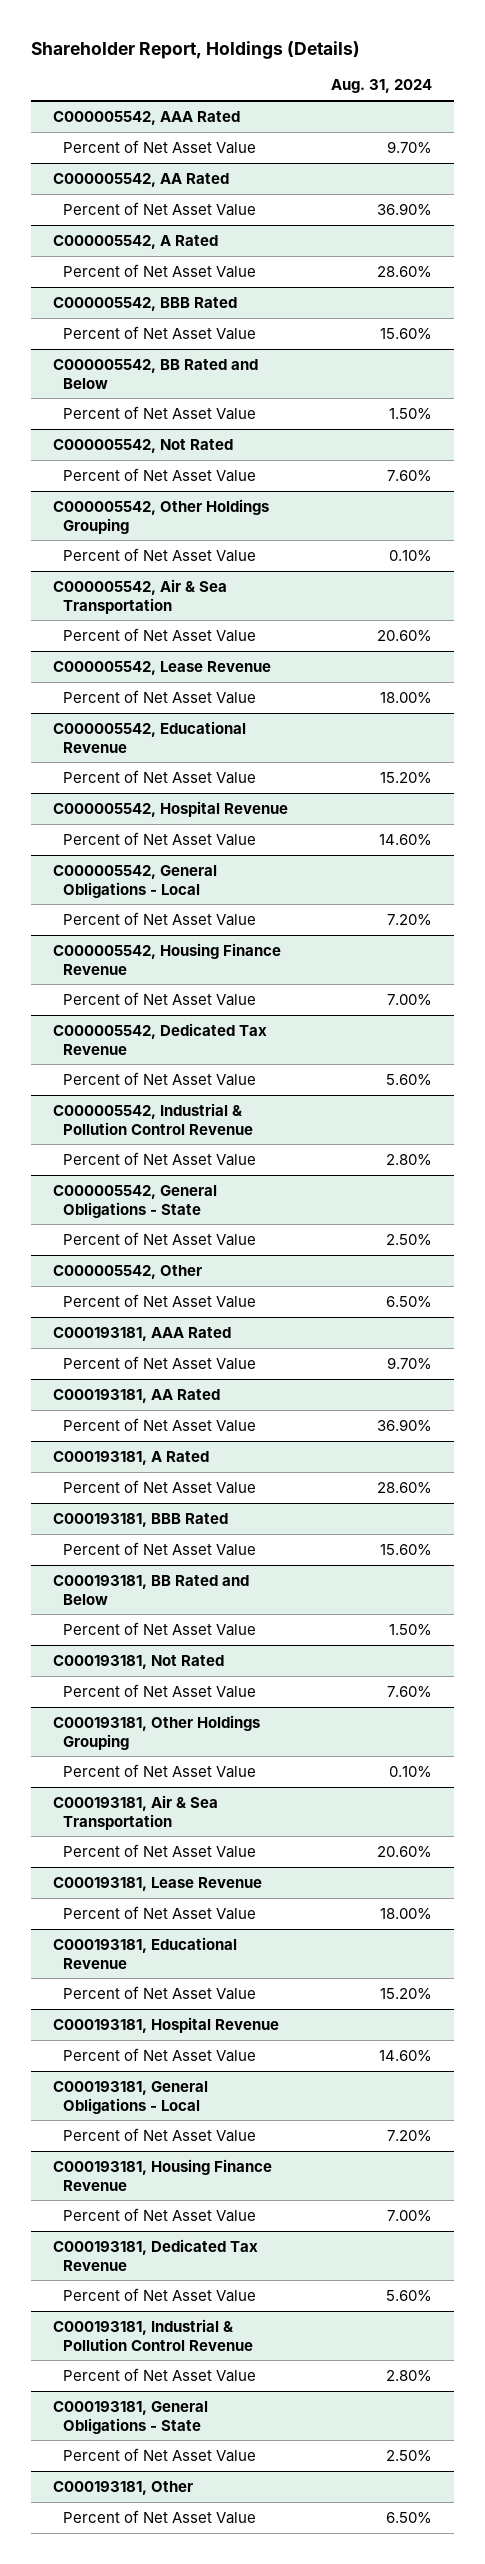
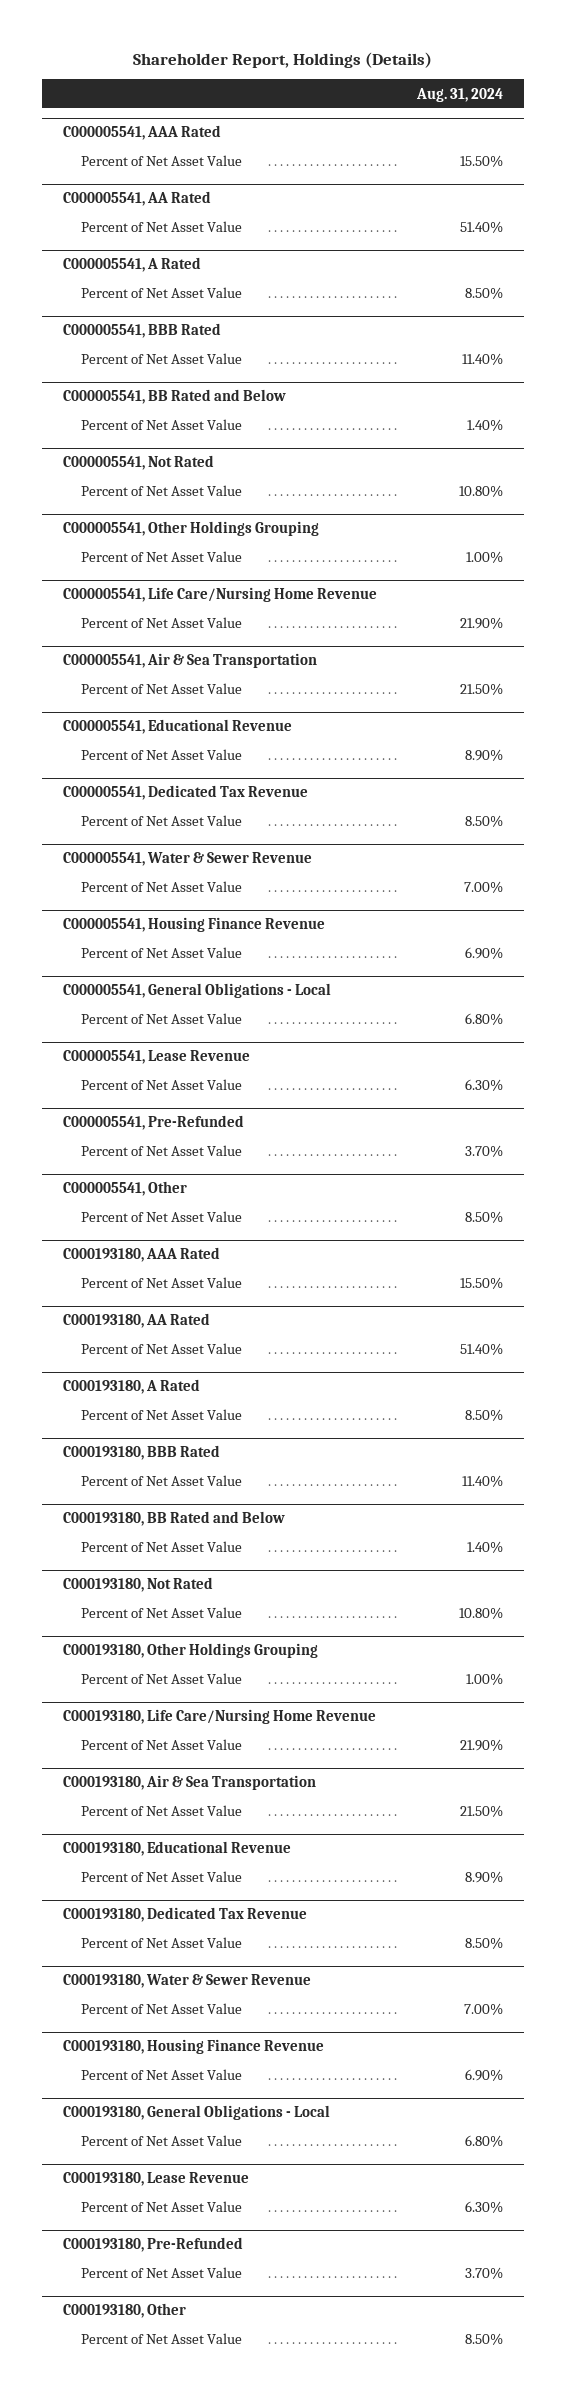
- C000005542, AAA Rated
- Percent of Net Asset Value | 9.70%
- C000005542, AA Rated
- Percent of Net Asset Value | 36.90%
- C000005542, A Rated
- Percent of Net Asset Value | 28.60%
- C000005542, BBB Rated
- Percent of Net Asset Value | 15.60%
- C000005542, BB Rated and Below
- Percent of Net Asset Value | 1.50%
- C000005542, Not Rated
- Percent of Net Asset Value | 7.60%
- C000005542, Other Holdings Grouping
- Percent of Net Asset Value | 0.10%
- C000005542, Air & Sea Transportation
- Percent of Net Asset Value | 20.60%
- C000005542, Lease Revenue
- Percent of Net Asset Value | 18.00%
- C000005542, Educational Revenue
- Percent of Net Asset Value | 15.20%
- C000005542, Hospital Revenue
- Percent of Net Asset Value | 14.60%
- C000005542, General Obligations - Local
- Percent of Net Asset Value | 7.20%
- C000005542, Housing Finance Revenue
+ C000005541, AAA Rated
+ Percent of Net Asset Value | 15.50%
+ C000005541, AA Rated
+ Percent of Net Asset Value | 51.40%
+ C000005541, A Rated
+ Percent of Net Asset Value | 8.50%
+ C000005541, BBB Rated
+ Percent of Net Asset Value | 11.40%
+ C000005541, BB Rated and Below
+ Percent of Net Asset Value | 1.40%
+ C000005541, Not Rated
+ Percent of Net Asset Value | 10.80%
+ C000005541, Other Holdings Grouping
+ Percent of Net Asset Value | 1.00%
+ C000005541, Life Care/Nursing Home Revenue
+ Percent of Net Asset Value | 21.90%
+ C000005541, Air & Sea Transportation
+ Percent of Net Asset Value | 21.50%
+ C000005541, Educational Revenue
+ Percent of Net Asset Value | 8.90%
+ C000005541, Dedicated Tax Revenue
+ Percent of Net Asset Value | 8.50%
+ C000005541, Water & Sewer Revenue
- C000005542, Dedicated Tax Revenue
- Percent of Net Asset Value | 5.60%
- C000005542, Industrial & Pollution Control Revenue
- Percent of Net Asset Value | 2.80%
- C000005542, General Obligations - State
- Percent of Net Asset Value | 2.50%
- C000005542, Other
- Percent of Net Asset Value | 6.50%
- C000193181, AAA Rated
- Percent of Net Asset Value | 9.70%
- C000193181, AA Rated
- Percent of Net Asset Value | 36.90%
- C000193181, A Rated
- Percent of Net Asset Value | 28.60%
- C000193181, BBB Rated
- Percent of Net Asset Value | 15.60%
- C000193181, BB Rated and Below
- Percent of Net Asset Value | 1.50%
- C000193181, Not Rated
- Percent of Net Asset Value | 7.60%
- C000193181, Other Holdings Grouping
- Percent of Net Asset Value | 0.10%
- C000193181, Air & Sea Transportation
- Percent of Net Asset Value | 20.60%
- C000193181, Lease Revenue
- Percent of Net Asset Value | 18.00%
- C000193181, Educational Revenue
- Percent of Net Asset Value | 15.20%
- C000193181, Hospital Revenue
- Percent of Net Asset Value | 14.60%
- C000193181, General Obligations - Local
- Percent of Net Asset Value | 7.20%
- C000193181, Housing Finance Revenue
+ C000005541, Housing Finance Revenue
+ Percent of Net Asset Value | 6.90%
+ C000005541, General Obligations - Local
+ Percent of Net Asset Value | 6.80%
+ C000005541, Lease Revenue
+ Percent of Net Asset Value | 6.30%
+ C000005541, Pre-Refunded
+ Percent of Net Asset Value | 3.70%
+ C000005541, Other
+ Percent of Net Asset Value | 8.50%
+ C000193180, AAA Rated
+ Percent of Net Asset Value | 15.50%
+ C000193180, AA Rated
+ Percent of Net Asset Value | 51.40%
+ C000193180, A Rated
+ Percent of Net Asset Value | 8.50%
+ C000193180, BBB Rated
+ Percent of Net Asset Value | 11.40%
+ C000193180, BB Rated and Below
+ Percent of Net Asset Value | 1.40%
+ C000193180, Not Rated
+ Percent of Net Asset Value | 10.80%
+ C000193180, Other Holdings Grouping
+ Percent of Net Asset Value | 1.00%
+ C000193180, Life Care/Nursing Home Revenue
+ Percent of Net Asset Value | 21.90%
+ C000193180, Air & Sea Transportation
+ Percent of Net Asset Value | 21.50%
+ C000193180, Educational Revenue
+ Percent of Net Asset Value | 8.90%
+ C000193180, Dedicated Tax Revenue
+ Percent of Net Asset Value | 8.50%
+ C000193180, Water & Sewer Revenue
- C000193181, Dedicated Tax Revenue
- Percent of Net Asset Value | 5.60%
- C000193181, Industrial & Pollution Control Revenue
- Percent of Net Asset Value | 2.80%
- C000193181, General Obligations - State
- Percent of Net Asset Value | 2.50%
- C000193181, Other
- Percent of Net Asset Value | 6.50%
+ C000193180, Housing Finance Revenue
+ Percent of Net Asset Value | 6.90%
+ C000193180, General Obligations - Local
+ Percent of Net Asset Value | 6.80%
+ C000193180, Lease Revenue
+ Percent of Net Asset Value | 6.30%
+ C000193180, Pre-Refunded
+ Percent of Net Asset Value | 3.70%
+ C000193180, Other
+ Percent of Net Asset Value | 8.50%

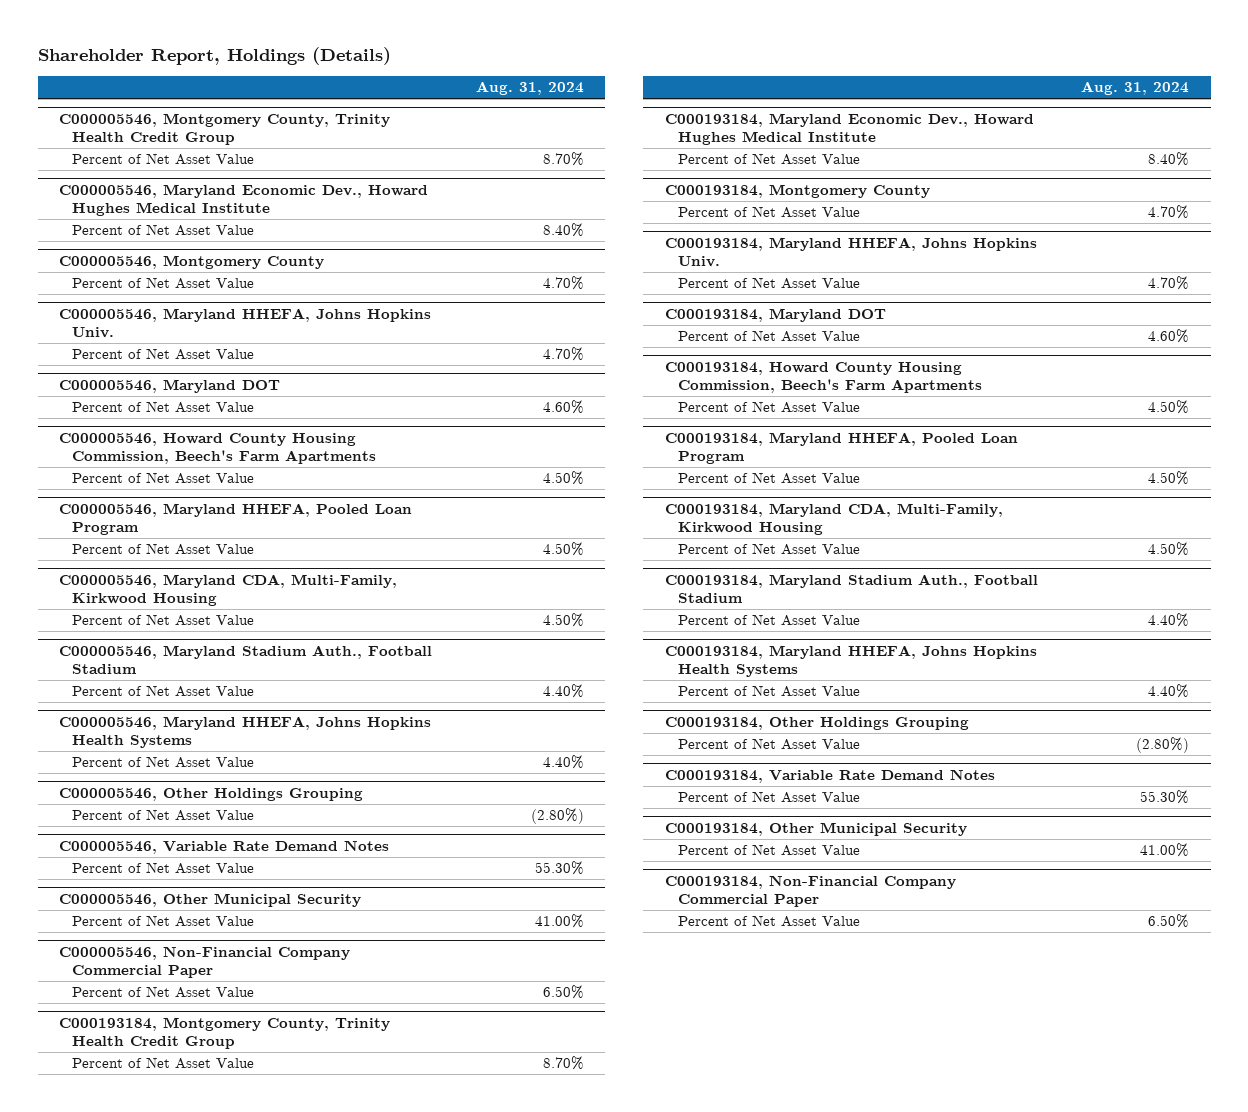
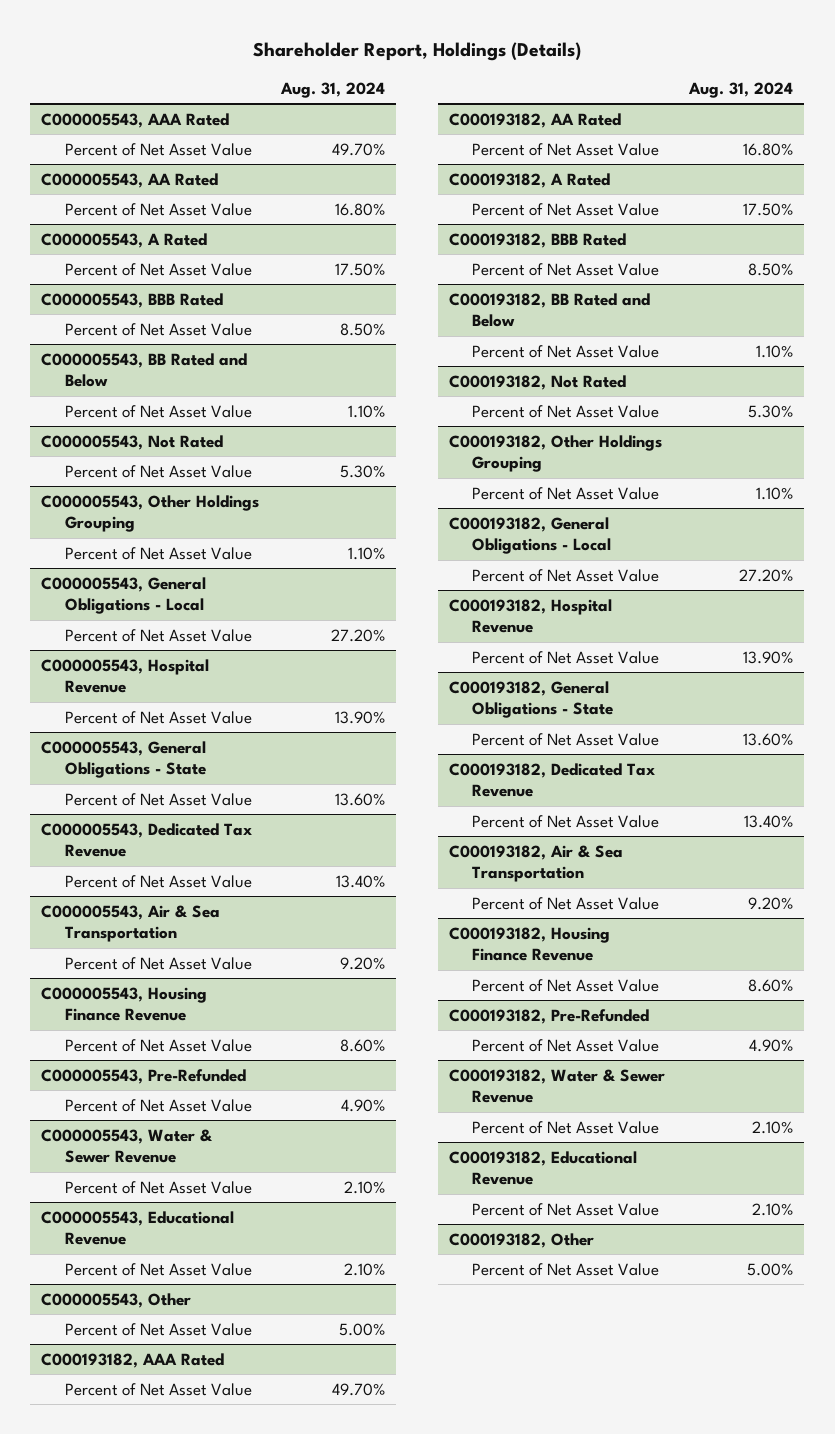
- C000005546, Montgomery County, Trinity Health Credit Group
- Percent of Net Asset Value | 8.70%
- C000005546, Maryland Economic Dev., Howard Hughes Medical Institute
- Percent of Net Asset Value | 8.40%
- C000005546, Montgomery County
- Percent of Net Asset Value | 4.70%
- C000005546, Maryland HHEFA, Johns Hopkins Univ.
- Percent of Net Asset Value | 4.70%
- C000005546, Maryland DOT
- Percent of Net Asset Value | 4.60%
- C000005546, Howard County Housing Commission, Beech's Farm Apartments
- Percent of Net Asset Value | 4.50%
- C000005546, Maryland HHEFA, Pooled Loan Program
- Percent of Net Asset Value | 4.50%
- C000005546, Maryland CDA, Multi-Family, Kirkwood Housing
- Percent of Net Asset Value | 4.50%
- C000005546, Maryland Stadium Auth., Football Stadium
- Percent of Net Asset Value | 4.40%
- C000005546, Maryland HHEFA, Johns Hopkins Health Systems
- Percent of Net Asset Value | 4.40%
- C000005546, Other Holdings Grouping
- Percent of Net Asset Value | (2.80%)
- C000005546, Variable Rate Demand Notes
- Percent of Net Asset Value | 55.30%
- C000005546, Other Municipal Security
- Percent of Net Asset Value | 41.00%
- C000005546, Non-Financial Company Commercial Paper
- Percent of Net Asset Value | 6.50%
- C000193184, Montgomery County, Trinity Health Credit Group
- Percent of Net Asset Value | 8.70%
- C000193184, Maryland Economic Dev., Howard Hughes Medical Institute
- Percent of Net Asset Value | 8.40%
- C000193184, Montgomery County
- Percent of Net Asset Value | 4.70%
- C000193184, Maryland HHEFA, Johns Hopkins Univ.
- Percent of Net Asset Value | 4.70%
- C000193184, Maryland DOT
- Percent of Net Asset Value | 4.60%
- C000193184, Howard County Housing Commission, Beech's Farm Apartments
- Percent of Net Asset Value | 4.50%
- C000193184, Maryland HHEFA, Pooled Loan Program
- Percent of Net Asset Value | 4.50%
- C000193184, Maryland CDA, Multi-Family, Kirkwood Housing
- Percent of Net Asset Value | 4.50%
- C000193184, Maryland Stadium Auth., Football Stadium
- Percent of Net Asset Value | 4.40%
- C000193184, Maryland HHEFA, Johns Hopkins Health Systems
- Percent of Net Asset Value | 4.40%
- C000193184, Other Holdings Grouping
- Percent of Net Asset Value | (2.80%)
- C000193184, Variable Rate Demand Notes
- Percent of Net Asset Value | 55.30%
- C000193184, Other Municipal Security
- Percent of Net Asset Value | 41.00%
- C000193184, Non-Financial Company Commercial Paper
- Percent of Net Asset Value | 6.50%
+ C000005543, AAA Rated
+ Percent of Net Asset Value | 49.70%
+ C000005543, AA Rated
+ Percent of Net Asset Value | 16.80%
+ C000005543, A Rated
+ Percent of Net Asset Value | 17.50%
+ C000005543, BBB Rated
+ Percent of Net Asset Value | 8.50%
+ C000005543, BB Rated and Below
+ Percent of Net Asset Value | 1.10%
+ C000005543, Not Rated
+ Percent of Net Asset Value | 5.30%
+ C000005543, Other Holdings Grouping
+ Percent of Net Asset Value | 1.10%
+ C000005543, General Obligations - Local
+ Percent of Net Asset Value | 27.20%
+ C000005543, Hospital Revenue
+ Percent of Net Asset Value | 13.90%
+ C000005543, General Obligations - State
+ Percent of Net Asset Value | 13.60%
+ C000005543, Dedicated Tax Revenue
+ Percent of Net Asset Value | 13.40%
+ C000005543, Air & Sea Transportation
+ Percent of Net Asset Value | 9.20%
+ C000005543, Housing Finance Revenue
+ Percent of Net Asset Value | 8.60%
+ C000005543, Pre-Refunded
+ Percent of Net Asset Value | 4.90%
+ C000005543, Water & Sewer Revenue
+ Percent of Net Asset Value | 2.10%
+ C000005543, Educational Revenue
+ Percent of Net Asset Value | 2.10%
+ C000005543, Other
+ Percent of Net Asset Value | 5.00%
+ C000193182, AAA Rated
+ Percent of Net Asset Value | 49.70%
+ C000193182, AA Rated
+ Percent of Net Asset Value | 16.80%
+ C000193182, A Rated
+ Percent of Net Asset Value | 17.50%
+ C000193182, BBB Rated
+ Percent of Net Asset Value | 8.50%
+ C000193182, BB Rated and Below
+ Percent of Net Asset Value | 1.10%
+ C000193182, Not Rated
+ Percent of Net Asset Value | 5.30%
+ C000193182, Other Holdings Grouping
+ Percent of Net Asset Value | 1.10%
+ C000193182, General Obligations - Local
+ Percent of Net Asset Value | 27.20%
+ C000193182, Hospital Revenue
+ Percent of Net Asset Value | 13.90%
+ C000193182, General Obligations - State
+ Percent of Net Asset Value | 13.60%
+ C000193182, Dedicated Tax Revenue
+ Percent of Net Asset Value | 13.40%
+ C000193182, Air & Sea Transportation
+ Percent of Net Asset Value | 9.20%
+ C000193182, Housing Finance Revenue
+ Percent of Net Asset Value | 8.60%
+ C000193182, Pre-Refunded
+ Percent of Net Asset Value | 4.90%
+ C000193182, Water & Sewer Revenue
+ Percent of Net Asset Value | 2.10%
+ C000193182, Educational Revenue
+ Percent of Net Asset Value | 2.10%
+ C000193182, Other
+ Percent of Net Asset Value | 5.00%

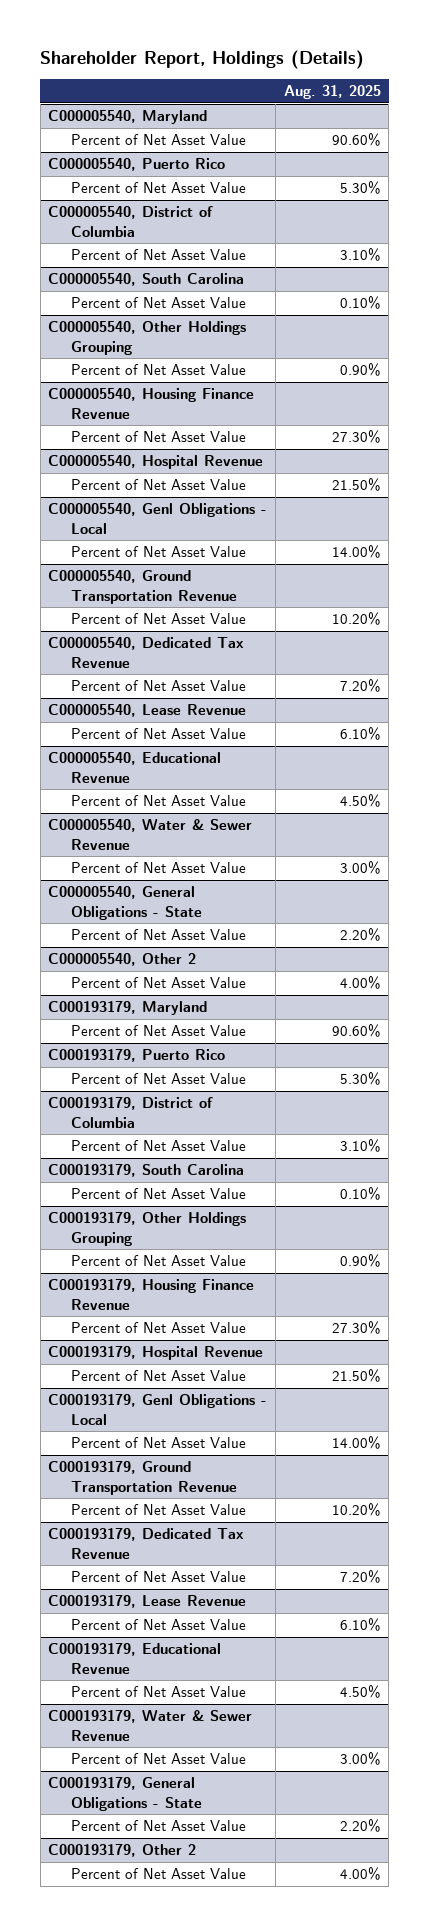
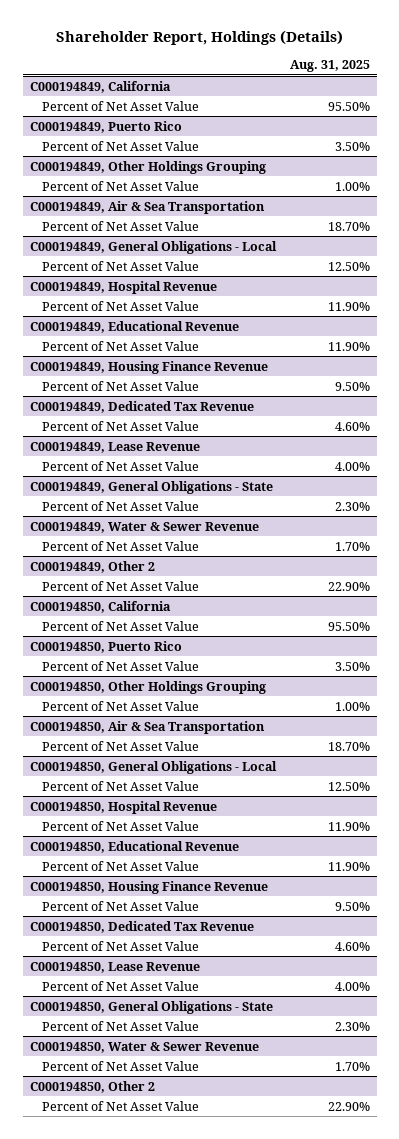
- C000005540, Maryland
- Percent of Net Asset Value | 90.60%
- C000005540, Puerto Rico
- Percent of Net Asset Value | 5.30%
- C000005540, District of Columbia
- Percent of Net Asset Value | 3.10%
- C000005540, South Carolina
- Percent of Net Asset Value | 0.10%
- C000005540, Other Holdings Grouping
- Percent of Net Asset Value | 0.90%
- C000005540, Housing Finance Revenue
- Percent of Net Asset Value | 27.30%
- C000005540, Hospital Revenue
- Percent of Net Asset Value | 21.50%
- C000005540, Genl Obligations - Local
- Percent of Net Asset Value | 14.00%
- C000005540, Ground Transportation Revenue
- Percent of Net Asset Value | 10.20%
- C000005540, Dedicated Tax Revenue
- Percent of Net Asset Value | 7.20%
- C000005540, Lease Revenue
- Percent of Net Asset Value | 6.10%
- C000005540, Educational Revenue
- Percent of Net Asset Value | 4.50%
- C000005540, Water & Sewer Revenue
- Percent of Net Asset Value | 3.00%
- C000005540, General Obligations - State
- Percent of Net Asset Value | 2.20%
- C000005540, Other 2
+ C000194849, California
+ Percent of Net Asset Value | 95.50%
+ C000194849, Puerto Rico
+ Percent of Net Asset Value | 3.50%
+ C000194849, Other Holdings Grouping
+ Percent of Net Asset Value | 1.00%
+ C000194849, Air & Sea Transportation
+ Percent of Net Asset Value | 18.70%
+ C000194849, General Obligations - Local
+ Percent of Net Asset Value | 12.50%
+ C000194849, Hospital Revenue
+ Percent of Net Asset Value | 11.90%
+ C000194849, Educational Revenue
+ Percent of Net Asset Value | 11.90%
+ C000194849, Housing Finance Revenue
+ Percent of Net Asset Value | 9.50%
+ C000194849, Dedicated Tax Revenue
+ Percent of Net Asset Value | 4.60%
+ C000194849, Lease Revenue
- C000193179, Maryland
- Percent of Net Asset Value | 90.60%
- C000193179, Puerto Rico
- Percent of Net Asset Value | 5.30%
- C000193179, District of Columbia
- Percent of Net Asset Value | 3.10%
- C000193179, South Carolina
- Percent of Net Asset Value | 0.10%
- C000193179, Other Holdings Grouping
- Percent of Net Asset Value | 0.90%
- C000193179, Housing Finance Revenue
- Percent of Net Asset Value | 27.30%
- C000193179, Hospital Revenue
- Percent of Net Asset Value | 21.50%
- C000193179, Genl Obligations - Local
- Percent of Net Asset Value | 14.00%
- C000193179, Ground Transportation Revenue
- Percent of Net Asset Value | 10.20%
- C000193179, Dedicated Tax Revenue
- Percent of Net Asset Value | 7.20%
- C000193179, Lease Revenue
- Percent of Net Asset Value | 6.10%
- C000193179, Educational Revenue
- Percent of Net Asset Value | 4.50%
- C000193179, Water & Sewer Revenue
- Percent of Net Asset Value | 3.00%
- C000193179, General Obligations - State
- Percent of Net Asset Value | 2.20%
- C000193179, Other 2
+ C000194849, General Obligations - State
+ Percent of Net Asset Value | 2.30%
+ C000194849, Water & Sewer Revenue
+ Percent of Net Asset Value | 1.70%
+ C000194849, Other 2
+ Percent of Net Asset Value | 22.90%
+ C000194850, California
+ Percent of Net Asset Value | 95.50%
+ C000194850, Puerto Rico
+ Percent of Net Asset Value | 3.50%
+ C000194850, Other Holdings Grouping
+ Percent of Net Asset Value | 1.00%
+ C000194850, Air & Sea Transportation
+ Percent of Net Asset Value | 18.70%
+ C000194850, General Obligations - Local
+ Percent of Net Asset Value | 12.50%
+ C000194850, Hospital Revenue
+ Percent of Net Asset Value | 11.90%
+ C000194850, Educational Revenue
+ Percent of Net Asset Value | 11.90%
+ C000194850, Housing Finance Revenue
+ Percent of Net Asset Value | 9.50%
+ C000194850, Dedicated Tax Revenue
+ Percent of Net Asset Value | 4.60%
+ C000194850, Lease Revenue
+ C000194850, General Obligations - State
+ Percent of Net Asset Value | 2.30%
+ C000194850, Water & Sewer Revenue
+ Percent of Net Asset Value | 1.70%
+ C000194850, Other 2
+ Percent of Net Asset Value | 22.90%

